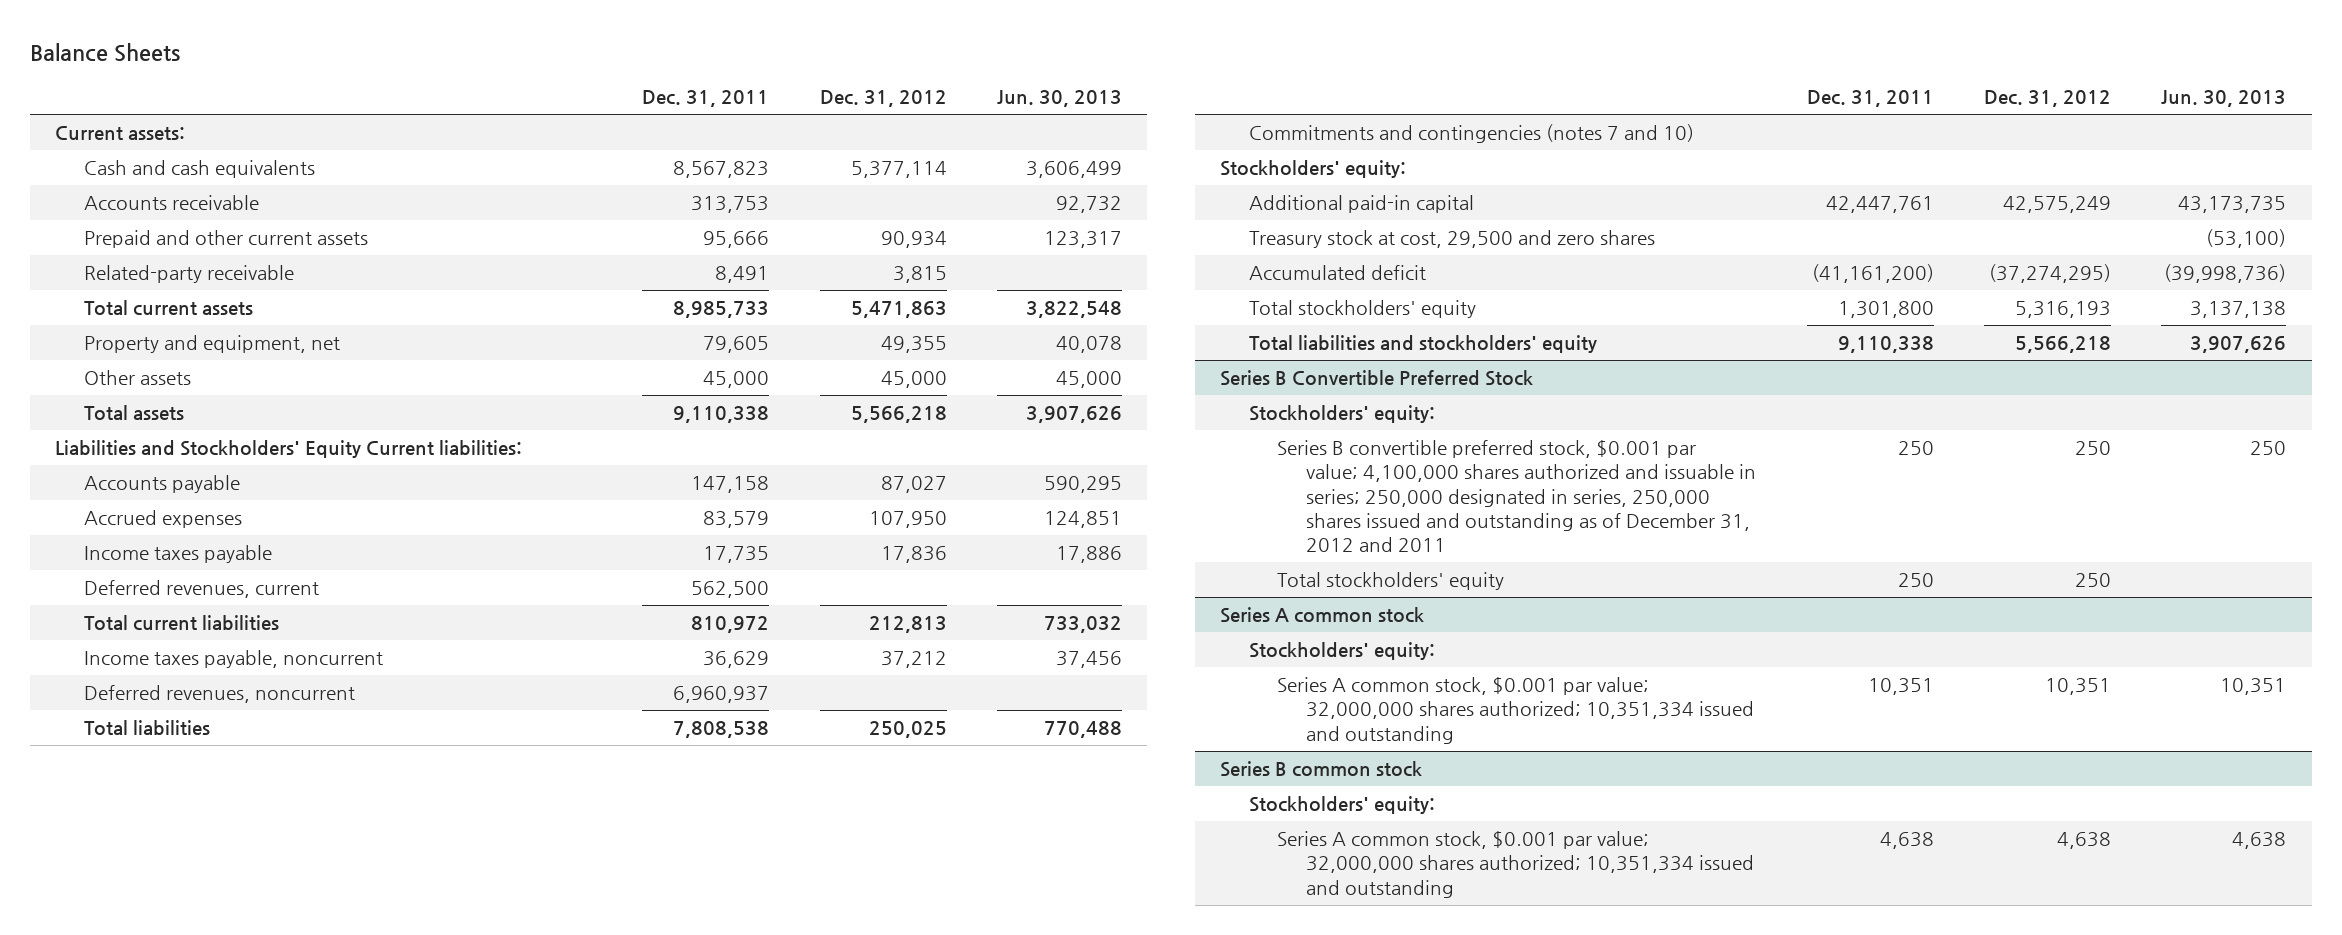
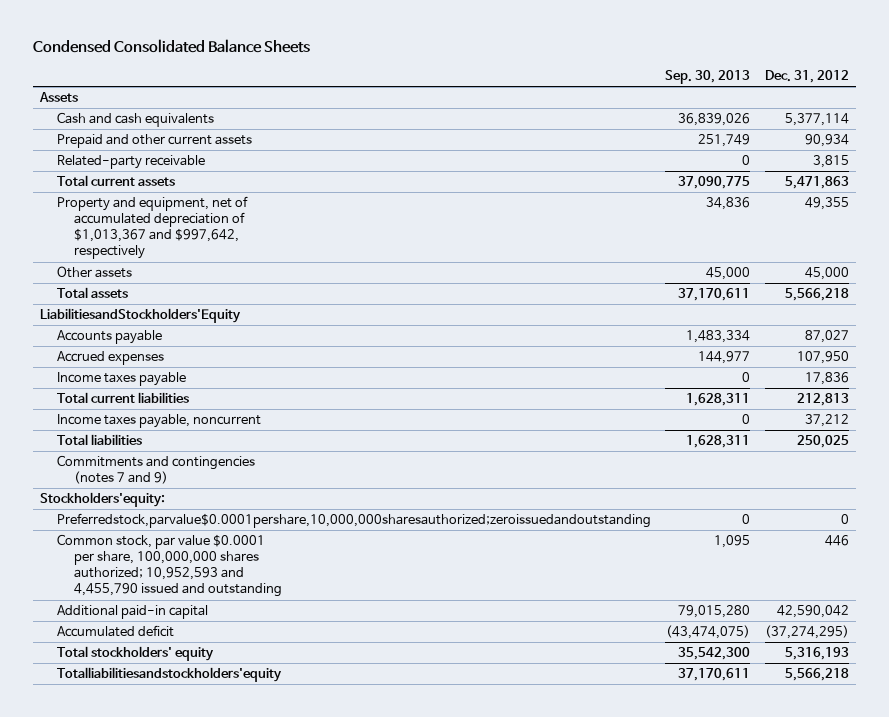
- Balance Sheets
+ Condensed Consolidated Balance Sheets
- | Dec. 31, 2011 | Dec. 31, 2012 | Jun. 30, 2013
+ | Sep. 30, 2013 | Dec. 31, 2012
- Current assets:
+ Assets
- Accounts receivable | 313,753 | | 92,732
- Property and equipment, net | 79,605 | 49,355 | 40,078
+ Property and equipment, net of accumulated depreciation of $1,013,367 and $997,642, respectively | 34,836 | 49,355
- Liabilities and Stockholders' Equity Current liabilities:
+ LiabilitiesandStockholders'Equity
- Deferred revenues, current | 562,500 | |
- Deferred revenues, noncurrent | 6,960,937 | |
- Commitments and contingencies (notes 7 and 10)
- Stockholders' equity:
- Additional paid-in capital | 42,447,761 | 42,575,249 | 43,173,735
- Treasury stock at cost, 29,500 and zero shares | | | (53,100)
+ Commitments and contingencies (notes 7 and 9)
+ Stockholders'equity:
+ Preferredstock,parvalue$0.0001pershare,10,000,000sharesauthorized;zeroissuedandoutstanding | 0 | 0
+ Common stock, par value $0.0001 per share, 100,000,000 shares authorized; 10,952,593 and 4,455,790 issued and outstanding | 1,095 | 446
+ Additional paid-in capital | 79,015,280 | 42,590,042
- Total liabilities and stockholders' equity | 9,110,338 | 5,566,218 | 3,907,626
- Series B Convertible Preferred Stock
- Stockholders' equity:
- Series B convertible preferred stock, $0.001 par value; 4,100,000 shares authorized and issuable in series; 250,000 designated in series, 250,000 shares issued and outstanding as of December 31, 2012 and 2011 | 250 | 250 | 250
- Total stockholders' equity | 250 | 250 |
- Series A common stock
- Stockholders' equity:
- Series A common stock, $0.001 par value; 32,000,000 shares authorized; 10,351,334 issued and outstanding | 10,351 | 10,351 | 10,351
- Series B common stock
- Stockholders' equity:
- Series A common stock, $0.001 par value; 32,000,000 shares authorized; 10,351,334 issued and outstanding | 4,638 | 4,638 | 4,638
+ Totalliabilitiesandstockholders'equity | 37,170,611 | 5,566,218

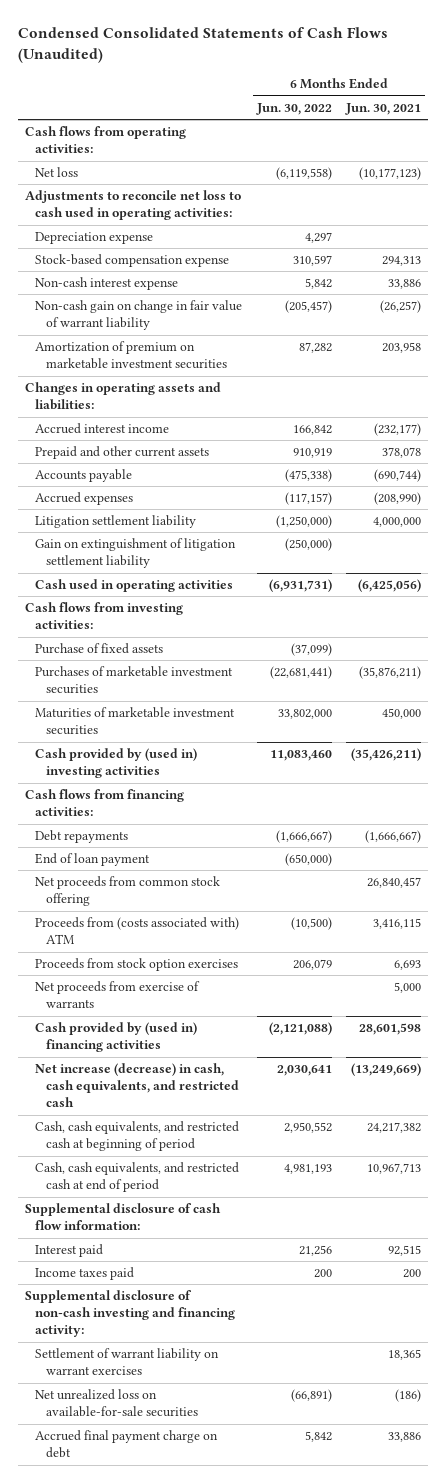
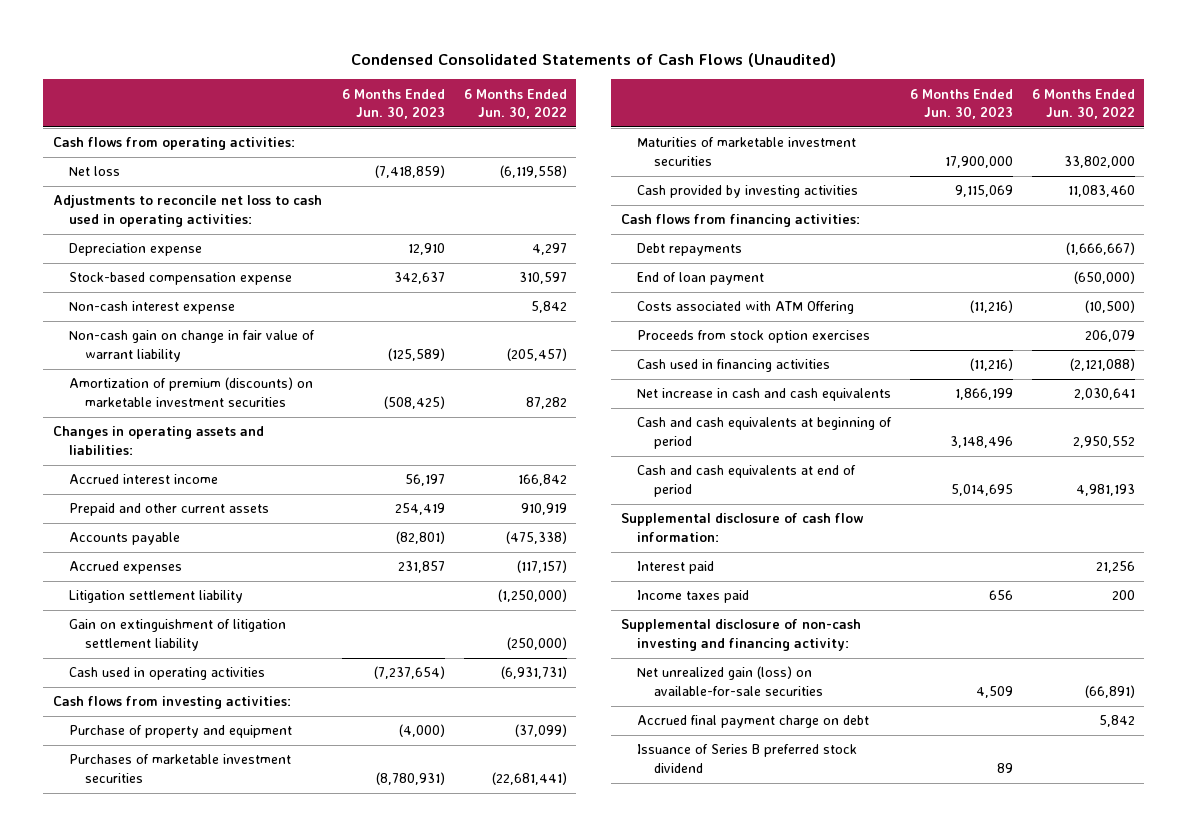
- | 6 Months Ended Jun. 30, 2022 | 6 Months Ended Jun. 30, 2021
+ | 6 Months Ended Jun. 30, 2023 | 6 Months Ended Jun. 30, 2022
- Amortization of premium on marketable investment securities | 87,282 | 203,958
+ Amortization of premium (discounts) on marketable investment securities | (508,425) | 87,282
- Purchase of fixed assets | (37,099) |
+ Purchase of property and equipment | (4,000) | (37,099)
- Cash provided by (used in) investing activities | 11,083,460 | (35,426,211)
+ Cash provided by investing activities | 9,115,069 | 11,083,460
- Net proceeds from common stock offering | | 26,840,457
- Proceeds from (costs associated with) ATM | (10,500) | 3,416,115
+ Costs associated with ATM Offering | (11,216) | (10,500)
- Net proceeds from exercise of warrants | | 5,000
- Cash provided by (used in) financing activities | (2,121,088) | 28,601,598
- Net increase (decrease) in cash, cash equivalents, and restricted cash | 2,030,641 | (13,249,669)
- Cash, cash equivalents, and restricted cash at beginning of period | 2,950,552 | 24,217,382
- Cash, cash equivalents, and restricted cash at end of period | 4,981,193 | 10,967,713
+ Cash used in financing activities | (11,216) | (2,121,088)
+ Net increase in cash and cash equivalents | 1,866,199 | 2,030,641
+ Cash and cash equivalents at beginning of period | 3,148,496 | 2,950,552
+ Cash and cash equivalents at end of period | 5,014,695 | 4,981,193
- Settlement of warrant liability on warrant exercises | | 18,365
- Net unrealized loss on available-for-sale securities | (66,891) | (186)
+ Net unrealized gain (loss) on available-for-sale securities | 4,509 | (66,891)
+ Issuance of Series B preferred stock dividend | 89 |

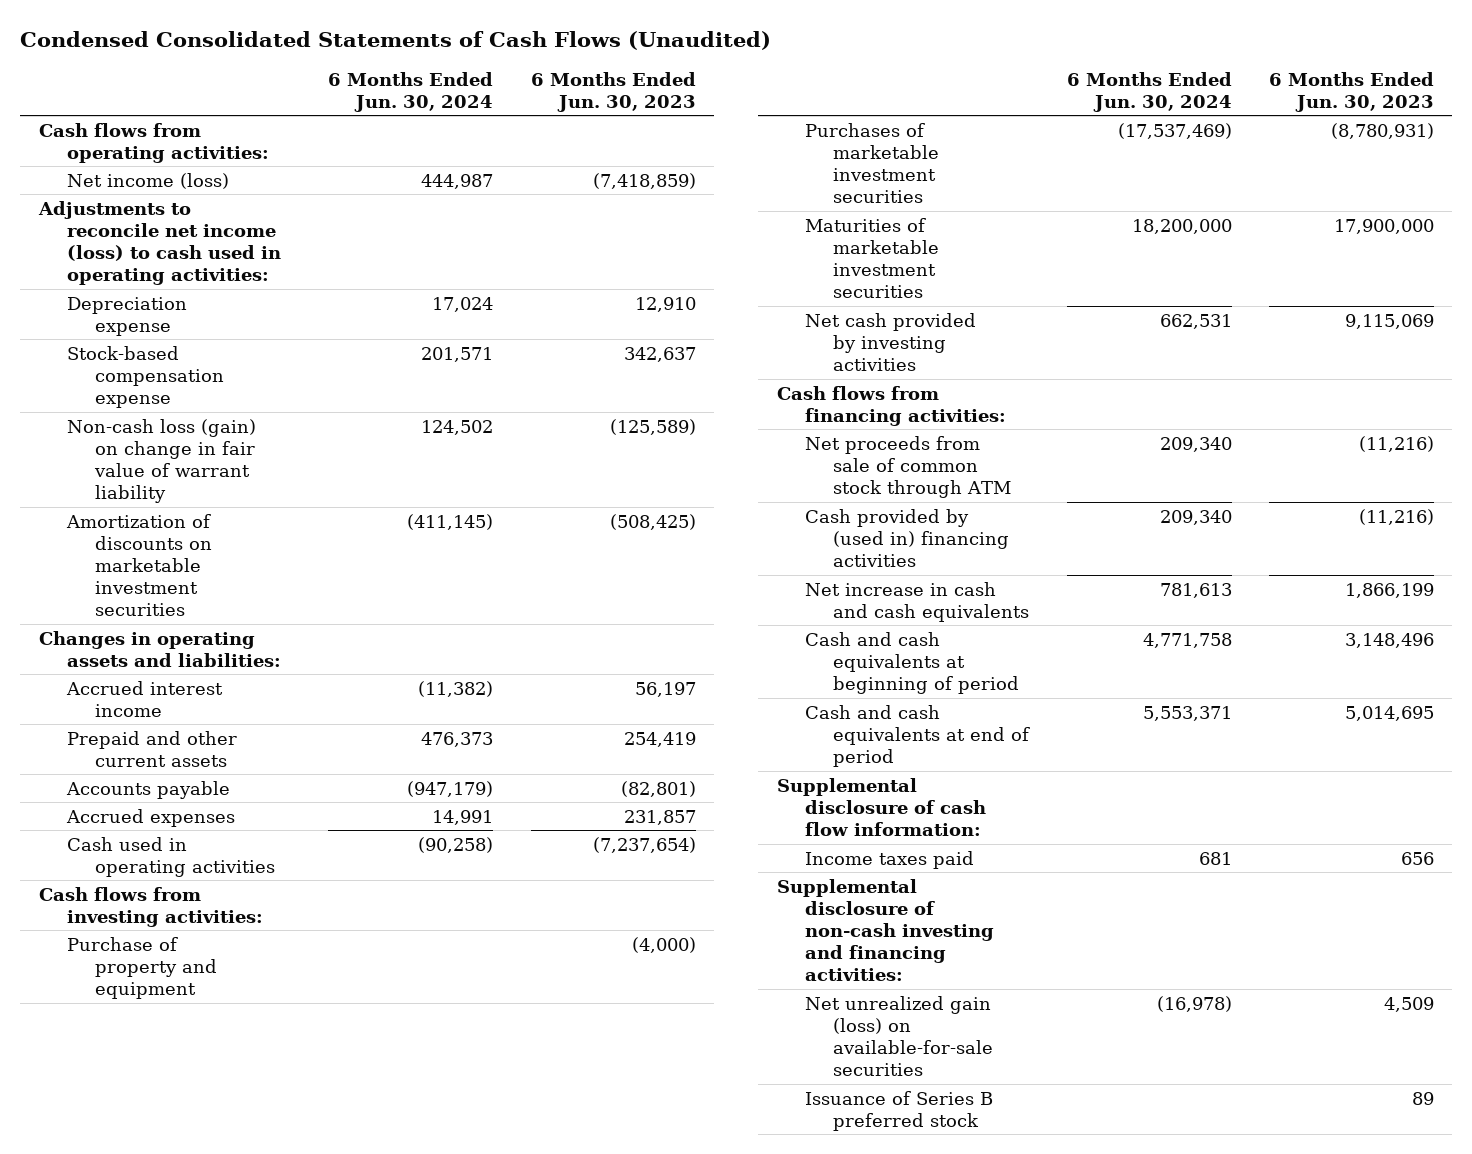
- | 6 Months Ended Jun. 30, 2023 | 6 Months Ended Jun. 30, 2022
+ | 6 Months Ended Jun. 30, 2024 | 6 Months Ended Jun. 30, 2023
- Net loss | (7,418,859) | (6,119,558)
- Adjustments to reconcile net loss to cash used in operating activities:
+ Net income (loss) | 444,987 | (7,418,859)
+ Adjustments to reconcile net income (loss) to cash used in operating activities:
- Non-cash interest expense | | 5,842
- Non-cash gain on change in fair value of warrant liability | (125,589) | (205,457)
- Amortization of premium (discounts) on marketable investment securities | (508,425) | 87,282
+ Non-cash loss (gain) on change in fair value of warrant liability | 124,502 | (125,589)
+ Amortization of discounts on marketable investment securities | (411,145) | (508,425)
- Litigation settlement liability | | (1,250,000)
- Gain on extinguishment of litigation settlement liability | | (250,000)
- Cash provided by investing activities | 9,115,069 | 11,083,460
+ Net cash provided by investing activities | 662,531 | 9,115,069
- Debt repayments | | (1,666,667)
- End of loan payment | | (650,000)
- Costs associated with ATM Offering | (11,216) | (10,500)
- Proceeds from stock option exercises | | 206,079
- Cash used in financing activities | (11,216) | (2,121,088)
+ Net proceeds from sale of common stock through ATM | 209,340 | (11,216)
+ Cash provided by (used in) financing activities | 209,340 | (11,216)
- Interest paid | | 21,256
- Supplemental disclosure of non-cash investing and financing activity:
+ Supplemental disclosure of non-cash investing and financing activities:
- Accrued final payment charge on debt | | 5,842
- Issuance of Series B preferred stock dividend | 89 |
+ Issuance of Series B preferred stock | | 89

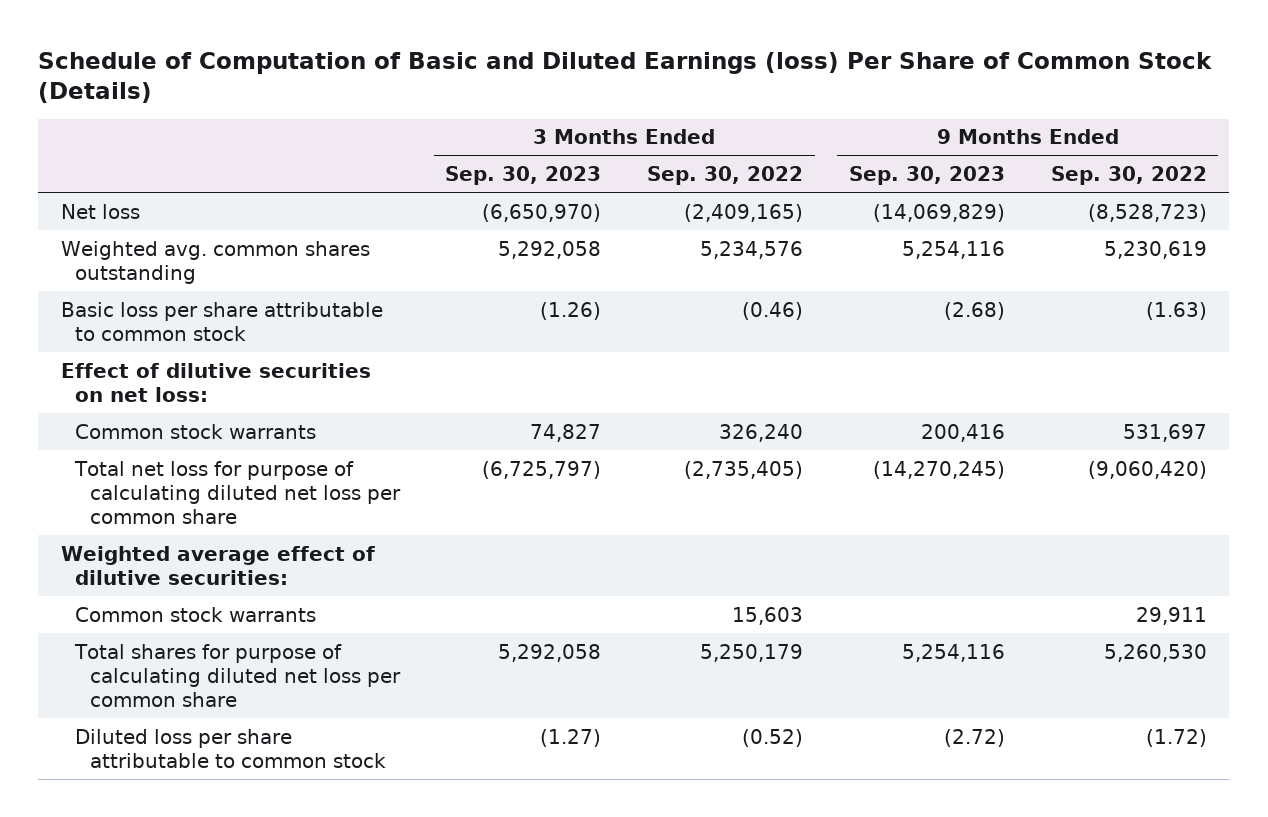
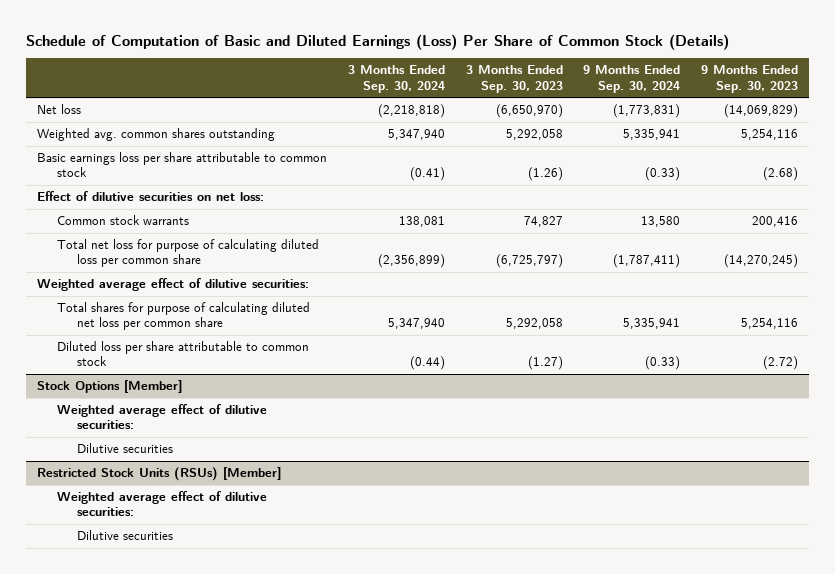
- Schedule of Computation of Basic and Diluted Earnings (loss) Per Share of Common Stock (Details)
+ Schedule of Computation of Basic and Diluted Earnings (Loss) Per Share of Common Stock (Details)
- | 3 Months Ended Sep. 30, 2023 | 3 Months Ended Sep. 30, 2022 | 9 Months Ended Sep. 30, 2023 | 9 Months Ended Sep. 30, 2022
+ | 3 Months Ended Sep. 30, 2024 | 3 Months Ended Sep. 30, 2023 | 9 Months Ended Sep. 30, 2024 | 9 Months Ended Sep. 30, 2023
- Basic loss per share attributable to common stock | (1.26) | (0.46) | (2.68) | (1.63)
+ Basic earnings loss per share attributable to common stock | (0.41) | (1.26) | (0.33) | (2.68)
- Total net loss for purpose of calculating diluted net loss per common share | (6,725,797) | (2,735,405) | (14,270,245) | (9,060,420)
+ Total net loss for purpose of calculating diluted loss per common share | (2,356,899) | (6,725,797) | (1,787,411) | (14,270,245)
- Common stock warrants | | 15,603 | | 29,911
+ Stock Options [Member]
+ Weighted average effect of dilutive securities:
+ Dilutive securities
+ Restricted Stock Units (RSUs) [Member]
+ Weighted average effect of dilutive securities:
+ Dilutive securities

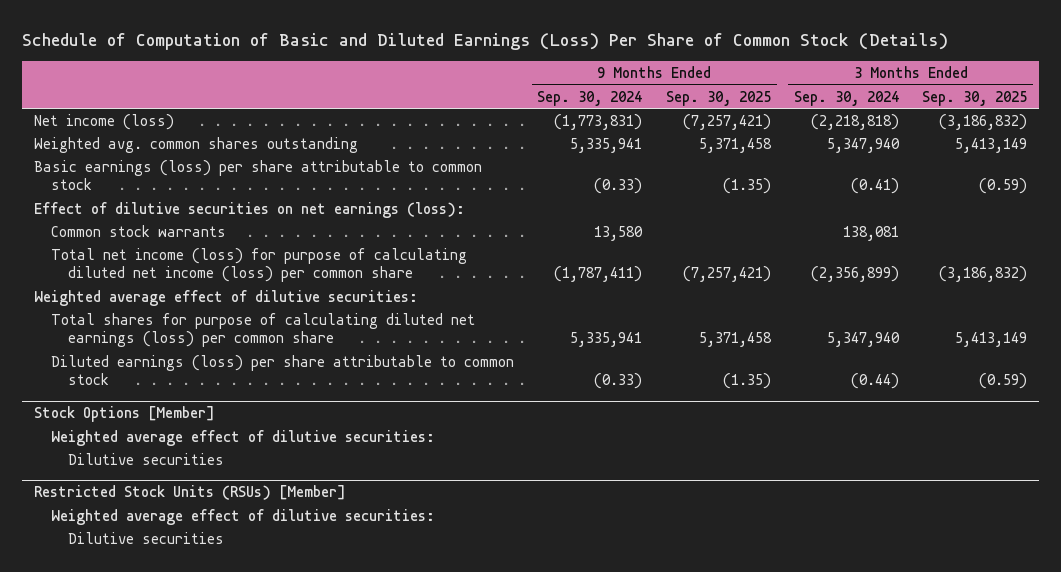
- | 3 Months Ended Sep. 30, 2024 | 3 Months Ended Sep. 30, 2023 | 9 Months Ended Sep. 30, 2024 | 9 Months Ended Sep. 30, 2023
+ | 9 Months Ended Sep. 30, 2024 | 9 Months Ended Sep. 30, 2025 | 3 Months Ended Sep. 30, 2024 | 3 Months Ended Sep. 30, 2025
- Net loss | (2,218,818) | (6,650,970) | (1,773,831) | (14,069,829)
+ Net income (loss) | (1,773,831) | (7,257,421) | (2,218,818) | (3,186,832)
- Basic earnings loss per share attributable to common stock | (0.41) | (1.26) | (0.33) | (2.68)
- Effect of dilutive securities on net loss:
+ Basic earnings (loss) per share attributable to common stock | (0.33) | (1.35) | (0.41) | (0.59)
+ Effect of dilutive securities on net earnings (loss):
- Total net loss for purpose of calculating diluted loss per common share | (2,356,899) | (6,725,797) | (1,787,411) | (14,270,245)
+ Total net income (loss) for purpose of calculating diluted net income (loss) per common share | (1,787,411) | (7,257,421) | (2,356,899) | (3,186,832)
- Total shares for purpose of calculating diluted net loss per common share | 5,347,940 | 5,292,058 | 5,335,941 | 5,254,116
- Diluted loss per share attributable to common stock | (0.44) | (1.27) | (0.33) | (2.72)
+ Total shares for purpose of calculating diluted net earnings (loss) per common share | 5,335,941 | 5,371,458 | 5,347,940 | 5,413,149
+ Diluted earnings (loss) per share attributable to common stock | (0.33) | (1.35) | (0.44) | (0.59)

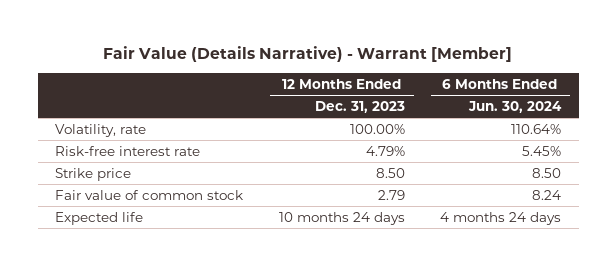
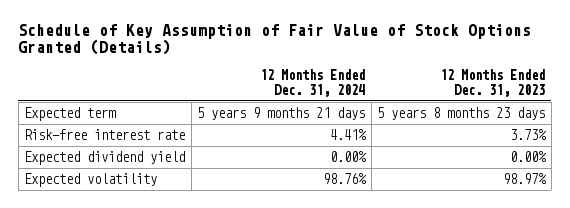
- Fair Value (Details Narrative) - Warrant [Member]
+ Schedule of Key Assumption of Fair Value of Stock Options Granted (Details)
- | 12 Months Ended Dec. 31, 2023 | 6 Months Ended Jun. 30, 2024
+ | 12 Months Ended Dec. 31, 2024 | 12 Months Ended Dec. 31, 2023
- Volatility, rate | 100.00% | 110.64%
- Risk-free interest rate | 4.79% | 5.45%
- Strike price | 8.50 | 8.50
- Fair value of common stock | 2.79 | 8.24
- Expected life | 10 months 24 days | 4 months 24 days
+ Expected term | 5 years 9 months 21 days | 5 years 8 months 23 days
+ Risk-free interest rate | 4.41% | 3.73%
+ Expected dividend yield | 0.00% | 0.00%
+ Expected volatility | 98.76% | 98.97%

